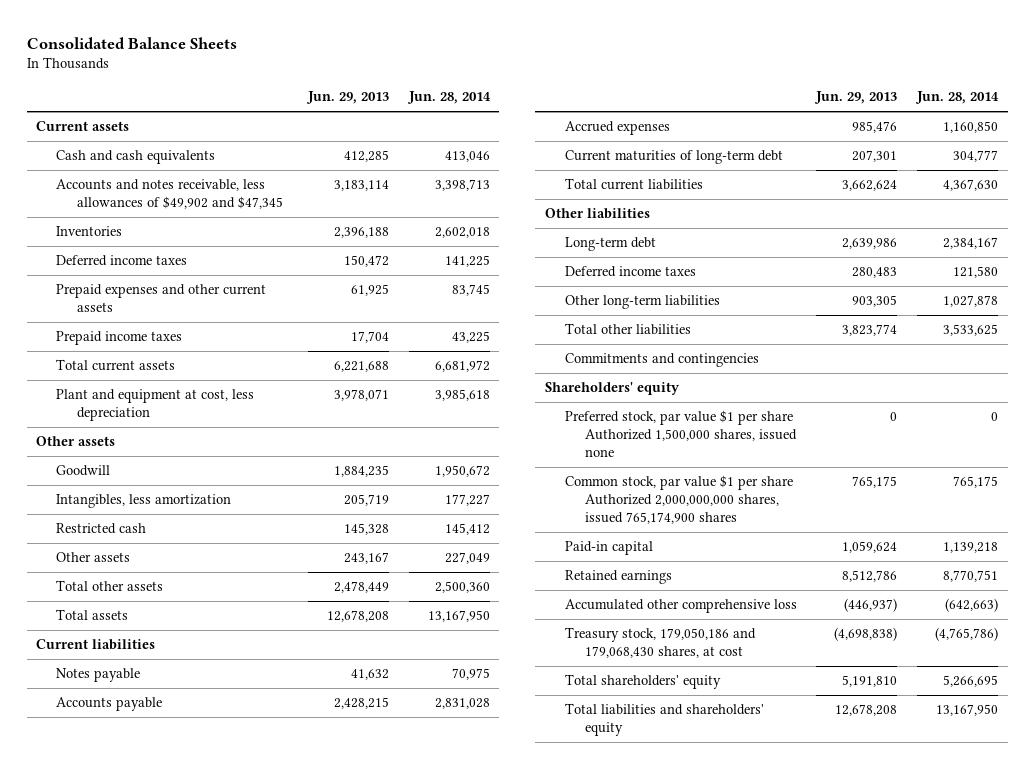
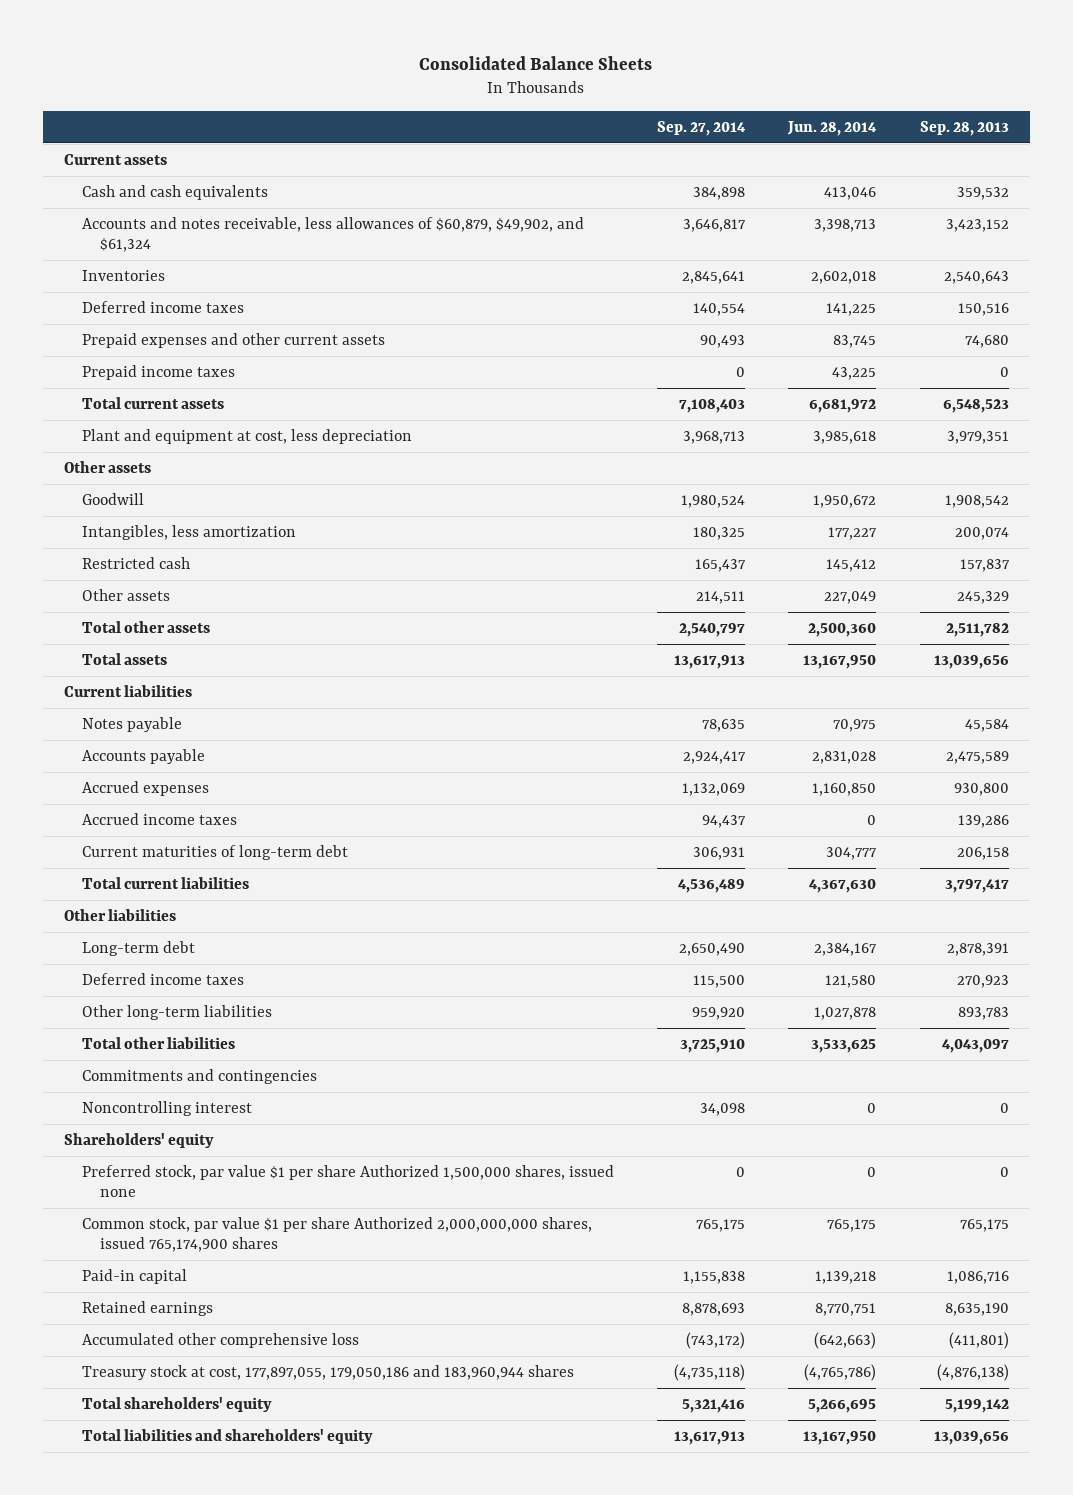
- | Jun. 29, 2013 | Jun. 28, 2014
+ | Sep. 27, 2014 | Jun. 28, 2014 | Sep. 28, 2013
- Accounts and notes receivable, less allowances of $49,902 and $47,345 | 3,183,114 | 3,398,713
+ Accounts and notes receivable, less allowances of $60,879, $49,902, and $61,324 | 3,646,817 | 3,398,713 | 3,423,152
+ Accrued income taxes | 94,437 | 0 | 139,286
+ Noncontrolling interest | 34,098 | 0 | 0
- Treasury stock, 179,050,186 and 179,068,430 shares, at cost | (4,698,838) | (4,765,786)
+ Treasury stock at cost, 177,897,055, 179,050,186 and 183,960,944 shares | (4,735,118) | (4,765,786) | (4,876,138)

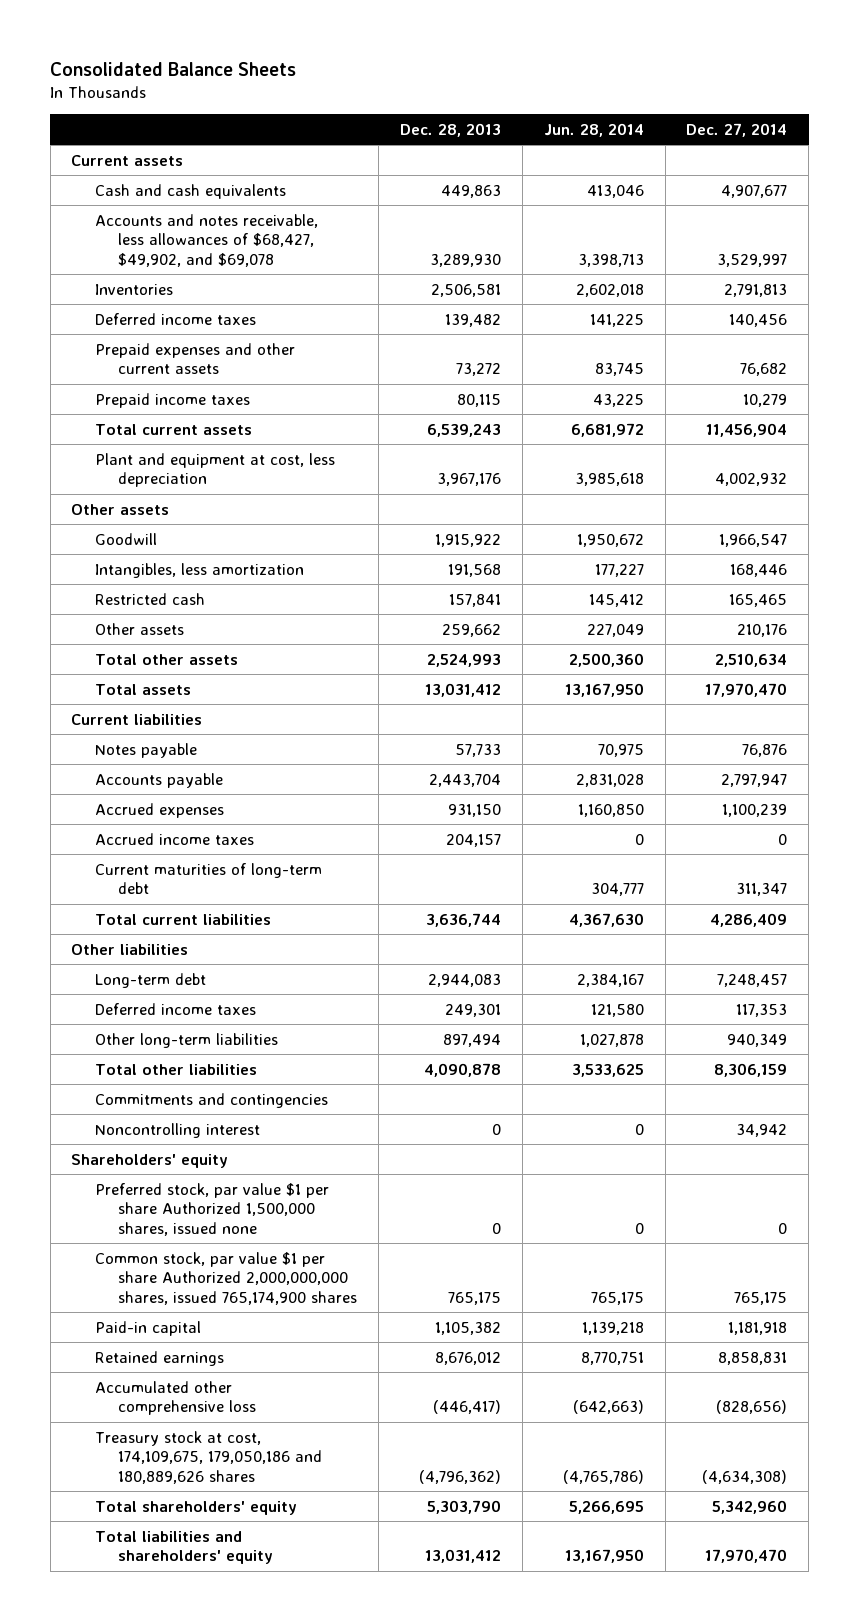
- | Sep. 27, 2014 | Jun. 28, 2014 | Sep. 28, 2013
+ | Dec. 28, 2013 | Jun. 28, 2014 | Dec. 27, 2014
- Accounts and notes receivable, less allowances of $60,879, $49,902, and $61,324 | 3,646,817 | 3,398,713 | 3,423,152
+ Accounts and notes receivable, less allowances of $68,427, $49,902, and $69,078 | 3,289,930 | 3,398,713 | 3,529,997
- Treasury stock at cost, 177,897,055, 179,050,186 and 183,960,944 shares | (4,735,118) | (4,765,786) | (4,876,138)
+ Treasury stock at cost, 174,109,675, 179,050,186 and 180,889,626 shares | (4,796,362) | (4,765,786) | (4,634,308)

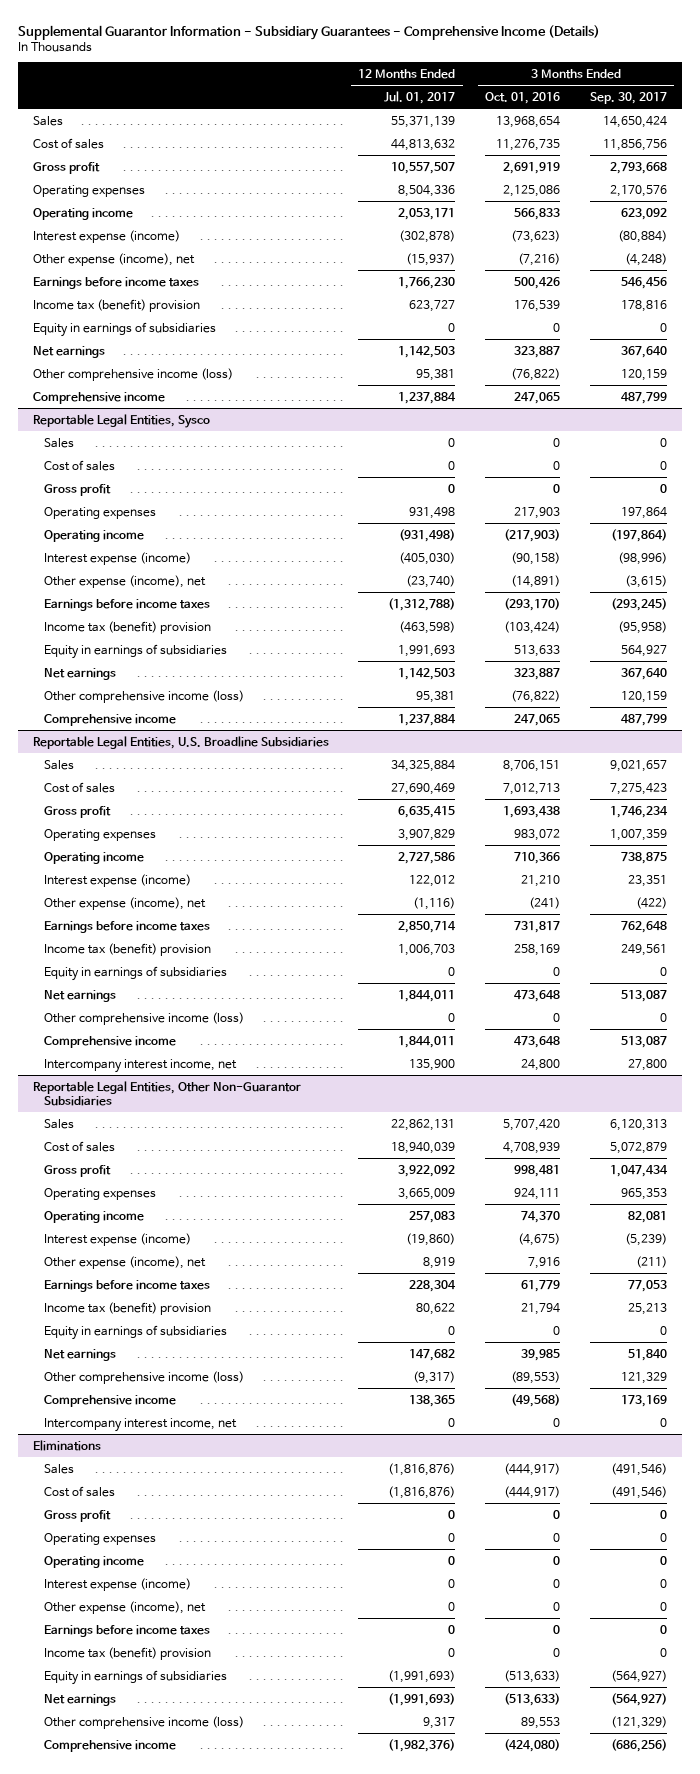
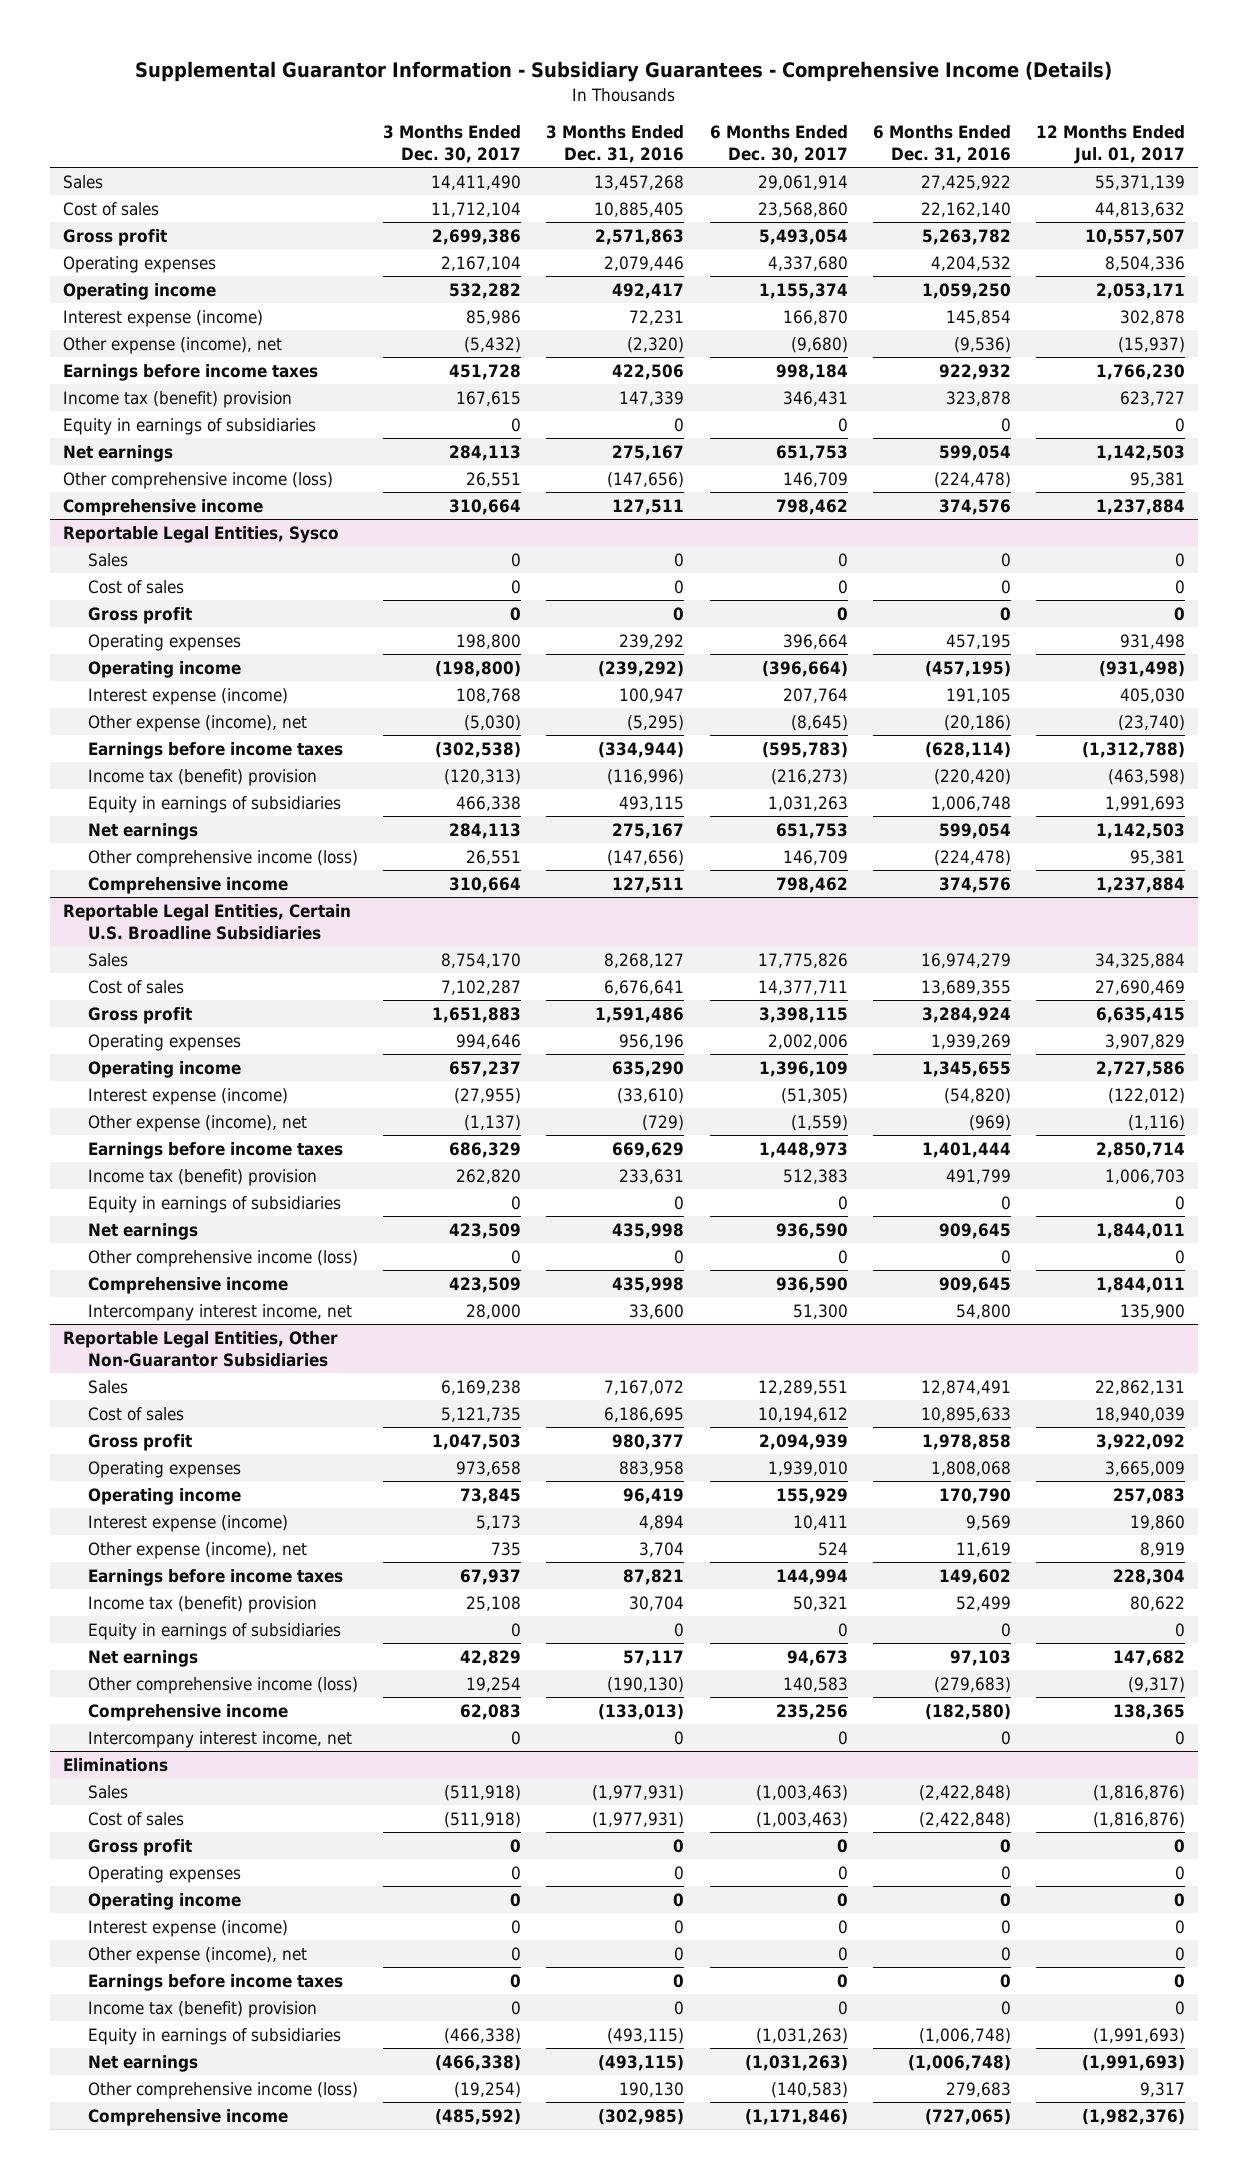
- | 12 Months Ended Jul. 01, 2017 | 3 Months Ended Oct. 01, 2016 | 3 Months Ended Sep. 30, 2017
+ | 3 Months Ended Dec. 30, 2017 | 3 Months Ended Dec. 31, 2016 | 6 Months Ended Dec. 30, 2017 | 6 Months Ended Dec. 31, 2016 | 12 Months Ended Jul. 01, 2017
- Interest expense (income) | (302,878) | (73,623) | (80,884)
+ Interest expense (income) | 85,986 | 72,231 | 166,870 | 145,854 | 302,878
@ Reportable Legal Entities, Sysco
- Interest expense (income) | (405,030) | (90,158) | (98,996)
+ Interest expense (income) | 108,768 | 100,947 | 207,764 | 191,105 | 405,030
- Reportable Legal Entities, U.S. Broadline Subsidiaries
+ Reportable Legal Entities, Certain U.S. Broadline Subsidiaries
- Interest expense (income) | 122,012 | 21,210 | 23,351
+ Interest expense (income) | (27,955) | (33,610) | (51,305) | (54,820) | (122,012)
@ Reportable Legal Entities, Other Non-Guarantor Subsidiaries
- Interest expense (income) | (19,860) | (4,675) | (5,239)
+ Interest expense (income) | 5,173 | 4,894 | 10,411 | 9,569 | 19,860

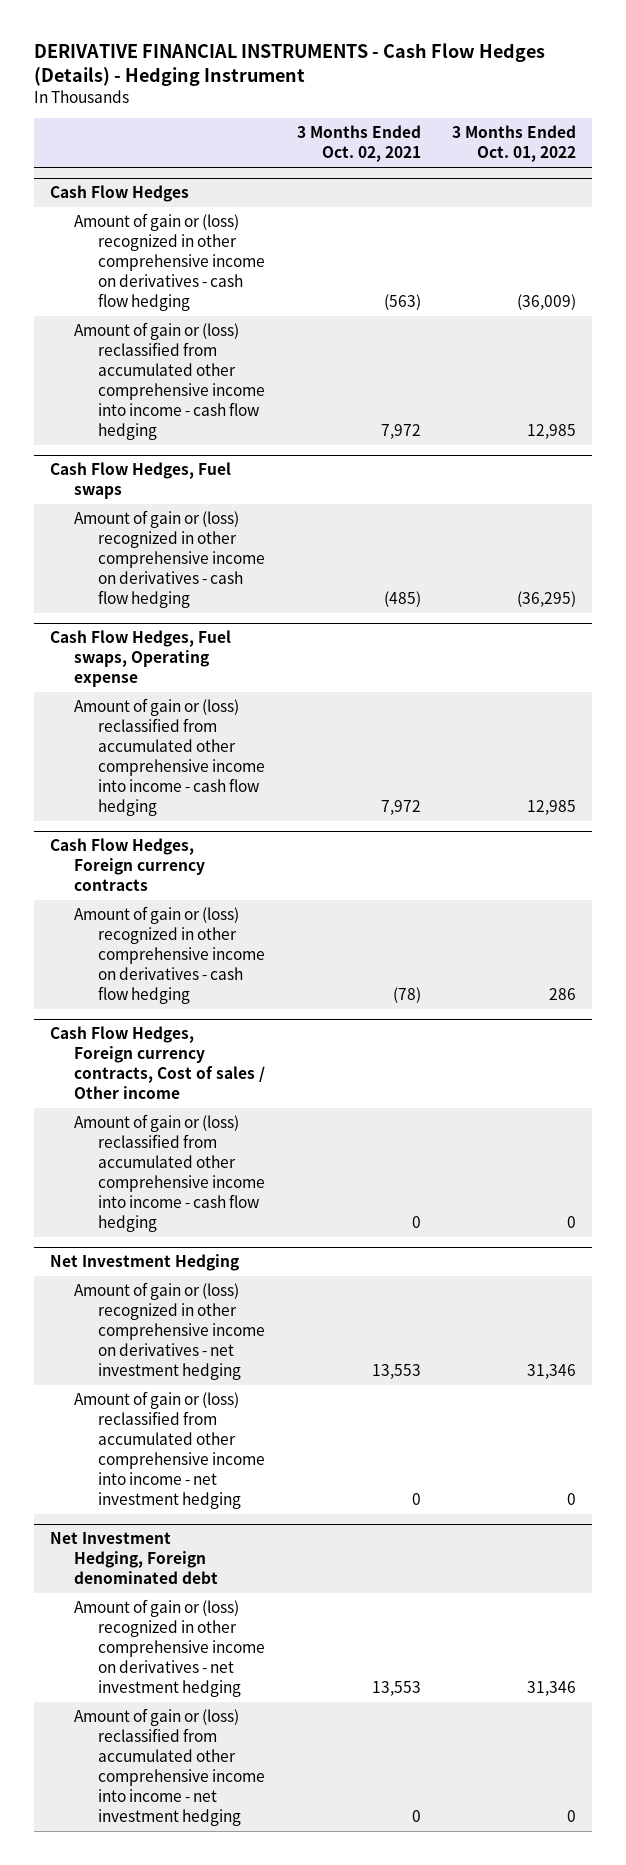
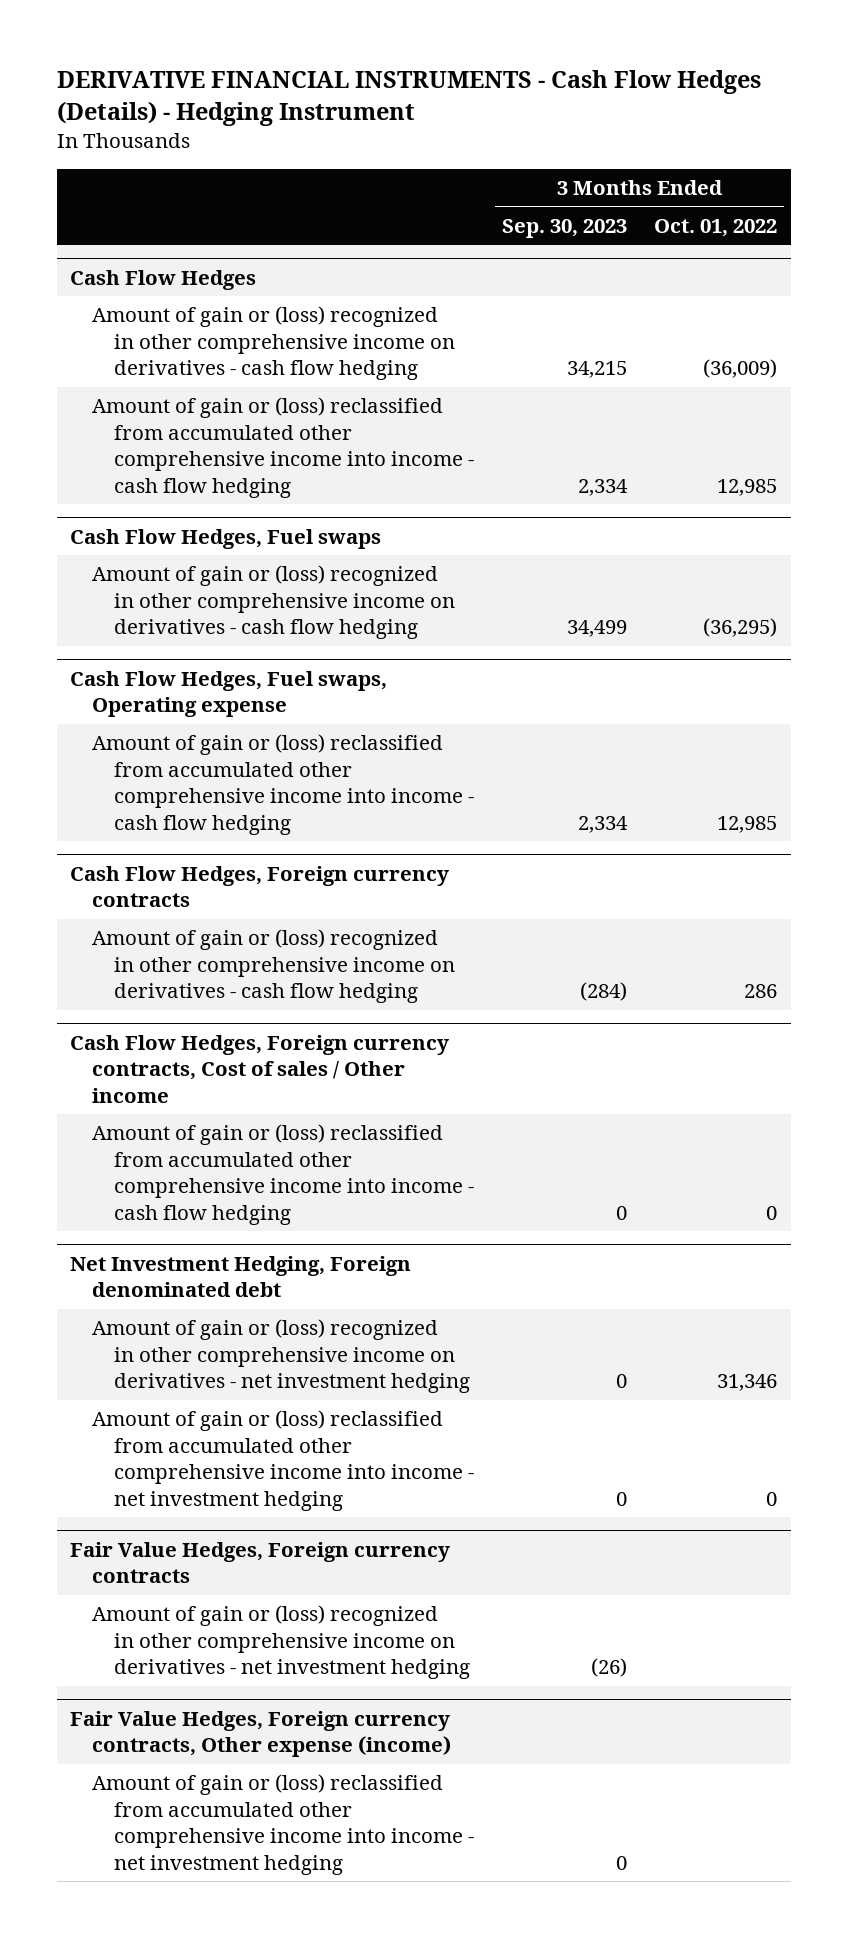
- | 3 Months Ended Oct. 02, 2021 | 3 Months Ended Oct. 01, 2022
+ | 3 Months Ended Sep. 30, 2023 | 3 Months Ended Oct. 01, 2022
- Net Investment Hedging
- Amount of gain or (loss) recognized in other comprehensive income on derivatives - net investment hedging | 13,553 | 31,346
- Amount of gain or (loss) reclassified from accumulated other comprehensive income into income - net investment hedging | 0 | 0
+ Fair Value Hedges, Foreign currency contracts
+ Amount of gain or (loss) recognized in other comprehensive income on derivatives - net investment hedging | (26) |
+ Fair Value Hedges, Foreign currency contracts, Other expense (income)
+ Amount of gain or (loss) reclassified from accumulated other comprehensive income into income - net investment hedging | 0 |

